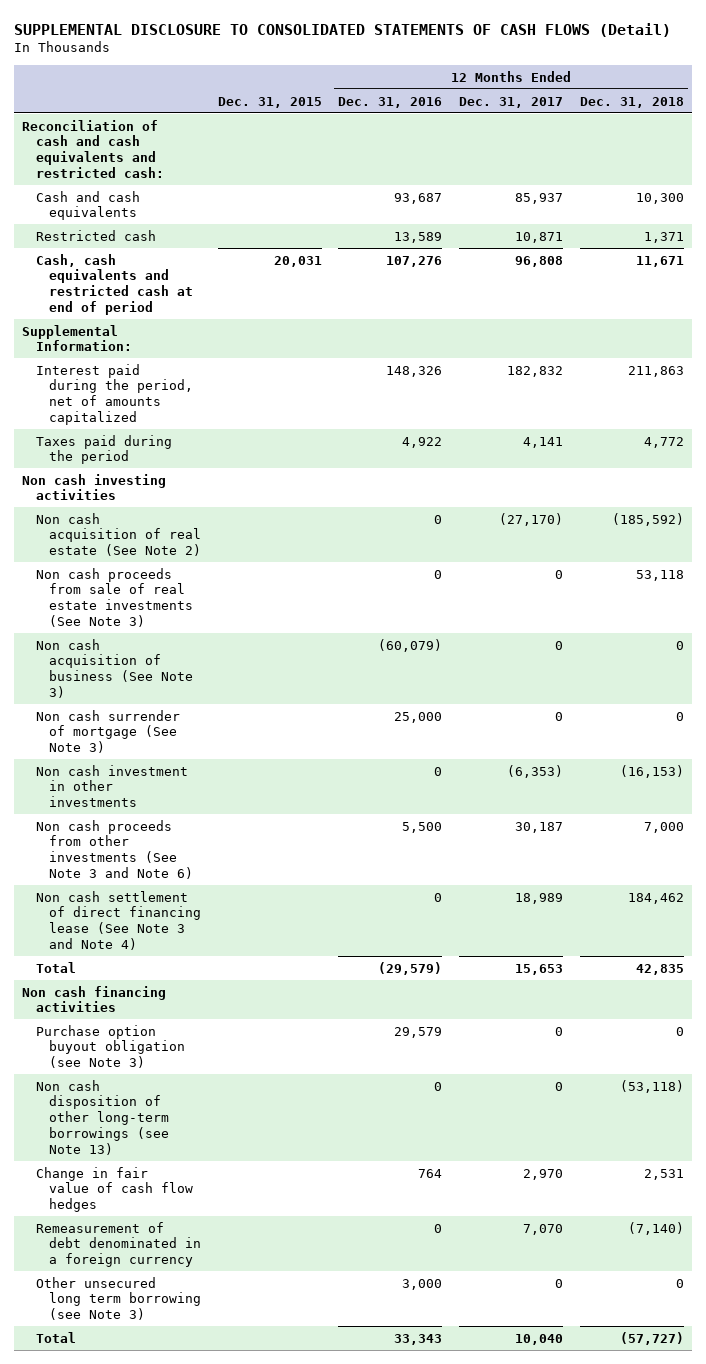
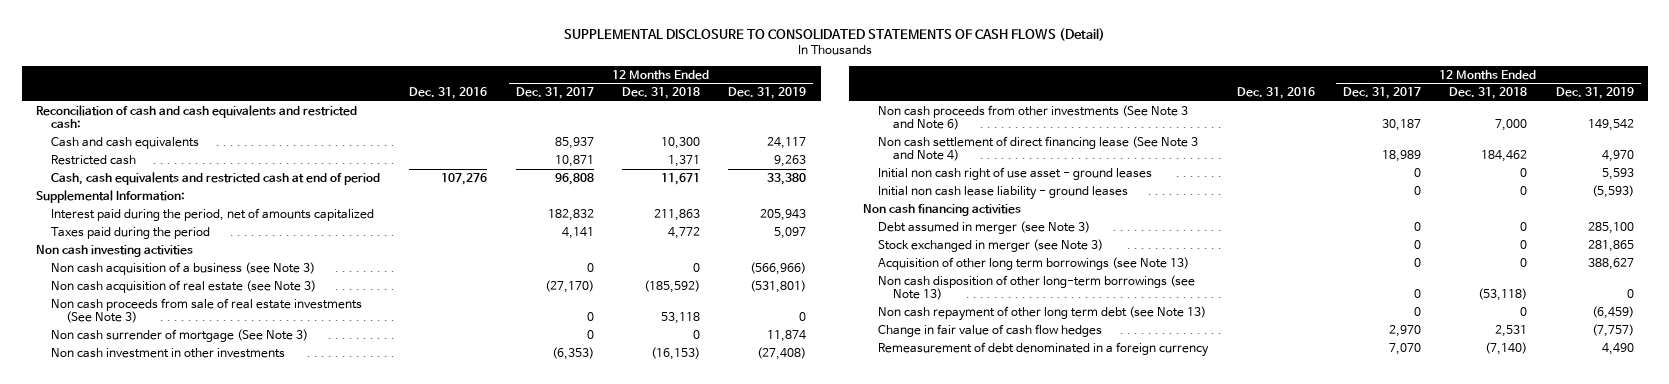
- | Dec. 31, 2015 | 12 Months Ended Dec. 31, 2016 | 12 Months Ended Dec. 31, 2017 | 12 Months Ended Dec. 31, 2018
+ | Dec. 31, 2016 | 12 Months Ended Dec. 31, 2017 | 12 Months Ended Dec. 31, 2018 | 12 Months Ended Dec. 31, 2019
- Non cash acquisition of real estate (See Note 2) | | 0 | (27,170) | (185,592)
+ Non cash acquisition of a business (see Note 3) | | 0 | 0 | (566,966)
+ Non cash acquisition of real estate (see Note 3) | | (27,170) | (185,592) | (531,801)
- Non cash acquisition of business (See Note 3) | | (60,079) | 0 | 0
- Total | | (29,579) | 15,653 | 42,835
+ Initial non cash right of use asset - ground leases | | 0 | 0 | 5,593
+ Initial non cash lease liability - ground leases | | 0 | 0 | (5,593)
- Purchase option buyout obligation (see Note 3) | | 29,579 | 0 | 0
+ Debt assumed in merger (see Note 3) | | 0 | 0 | 285,100
+ Stock exchanged in merger (see Note 3) | | 0 | 0 | 281,865
+ Acquisition of other long term borrowings (see Note 13) | | 0 | 0 | 388,627
+ Non cash repayment of other long term debt (see Note 13) | | 0 | 0 | (6,459)
- Other unsecured long term borrowing (see Note 3) | | 3,000 | 0 | 0
- Total | | 33,343 | 10,040 | (57,727)

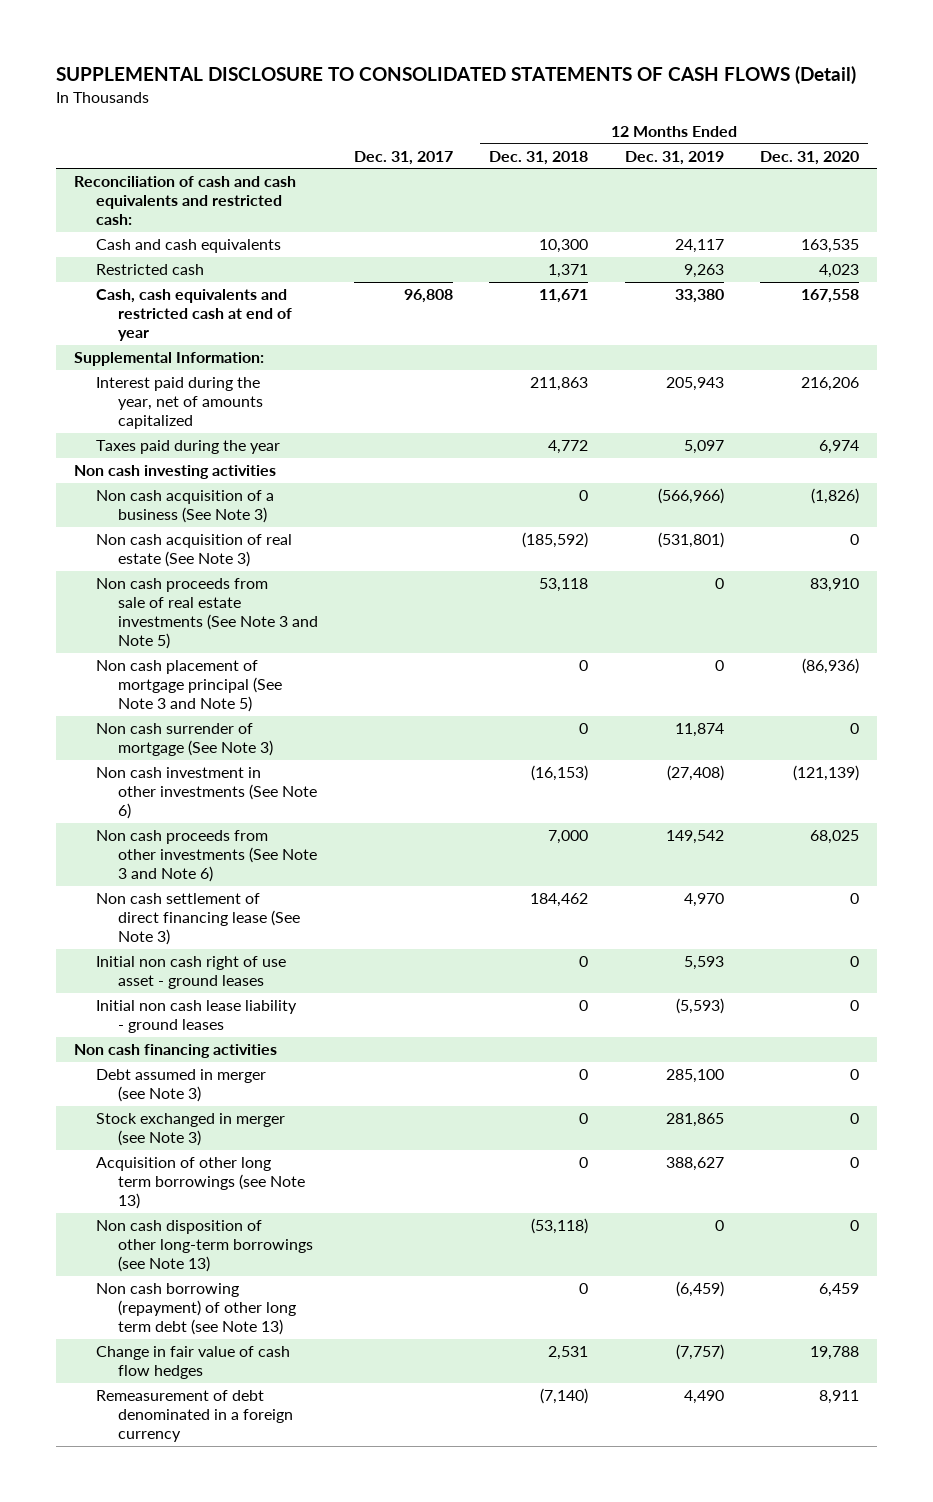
- | Dec. 31, 2016 | 12 Months Ended Dec. 31, 2017 | 12 Months Ended Dec. 31, 2018 | 12 Months Ended Dec. 31, 2019
+ | Dec. 31, 2017 | 12 Months Ended Dec. 31, 2018 | 12 Months Ended Dec. 31, 2019 | 12 Months Ended Dec. 31, 2020
- Cash, cash equivalents and restricted cash at end of period | 107,276 | 96,808 | 11,671 | 33,380
+ Cash, cash equivalents and restricted cash at end of year | 96,808 | 11,671 | 33,380 | 167,558
- Interest paid during the period, net of amounts capitalized | | 182,832 | 211,863 | 205,943
- Taxes paid during the period | | 4,141 | 4,772 | 5,097
+ Interest paid during the year, net of amounts capitalized | | 211,863 | 205,943 | 216,206
+ Taxes paid during the year | | 4,772 | 5,097 | 6,974
- Non cash acquisition of a business (see Note 3) | | 0 | 0 | (566,966)
- Non cash acquisition of real estate (see Note 3) | | (27,170) | (185,592) | (531,801)
- Non cash proceeds from sale of real estate investments (See Note 3) | | 0 | 53,118 | 0
+ Non cash acquisition of a business (See Note 3) | | 0 | (566,966) | (1,826)
+ Non cash acquisition of real estate (See Note 3) | | (185,592) | (531,801) | 0
+ Non cash proceeds from sale of real estate investments (See Note 3 and Note 5) | | 53,118 | 0 | 83,910
+ Non cash placement of mortgage principal (See Note 3 and Note 5) | | 0 | 0 | (86,936)
- Non cash investment in other investments | | (6,353) | (16,153) | (27,408)
+ Non cash investment in other investments (See Note 6) | | (16,153) | (27,408) | (121,139)
- Non cash settlement of direct financing lease (See Note 3 and Note 4) | | 18,989 | 184,462 | 4,970
+ Non cash settlement of direct financing lease (See Note 3) | | 184,462 | 4,970 | 0
- Non cash repayment of other long term debt (see Note 13) | | 0 | 0 | (6,459)
+ Non cash borrowing (repayment) of other long term debt (see Note 13) | | 0 | (6,459) | 6,459

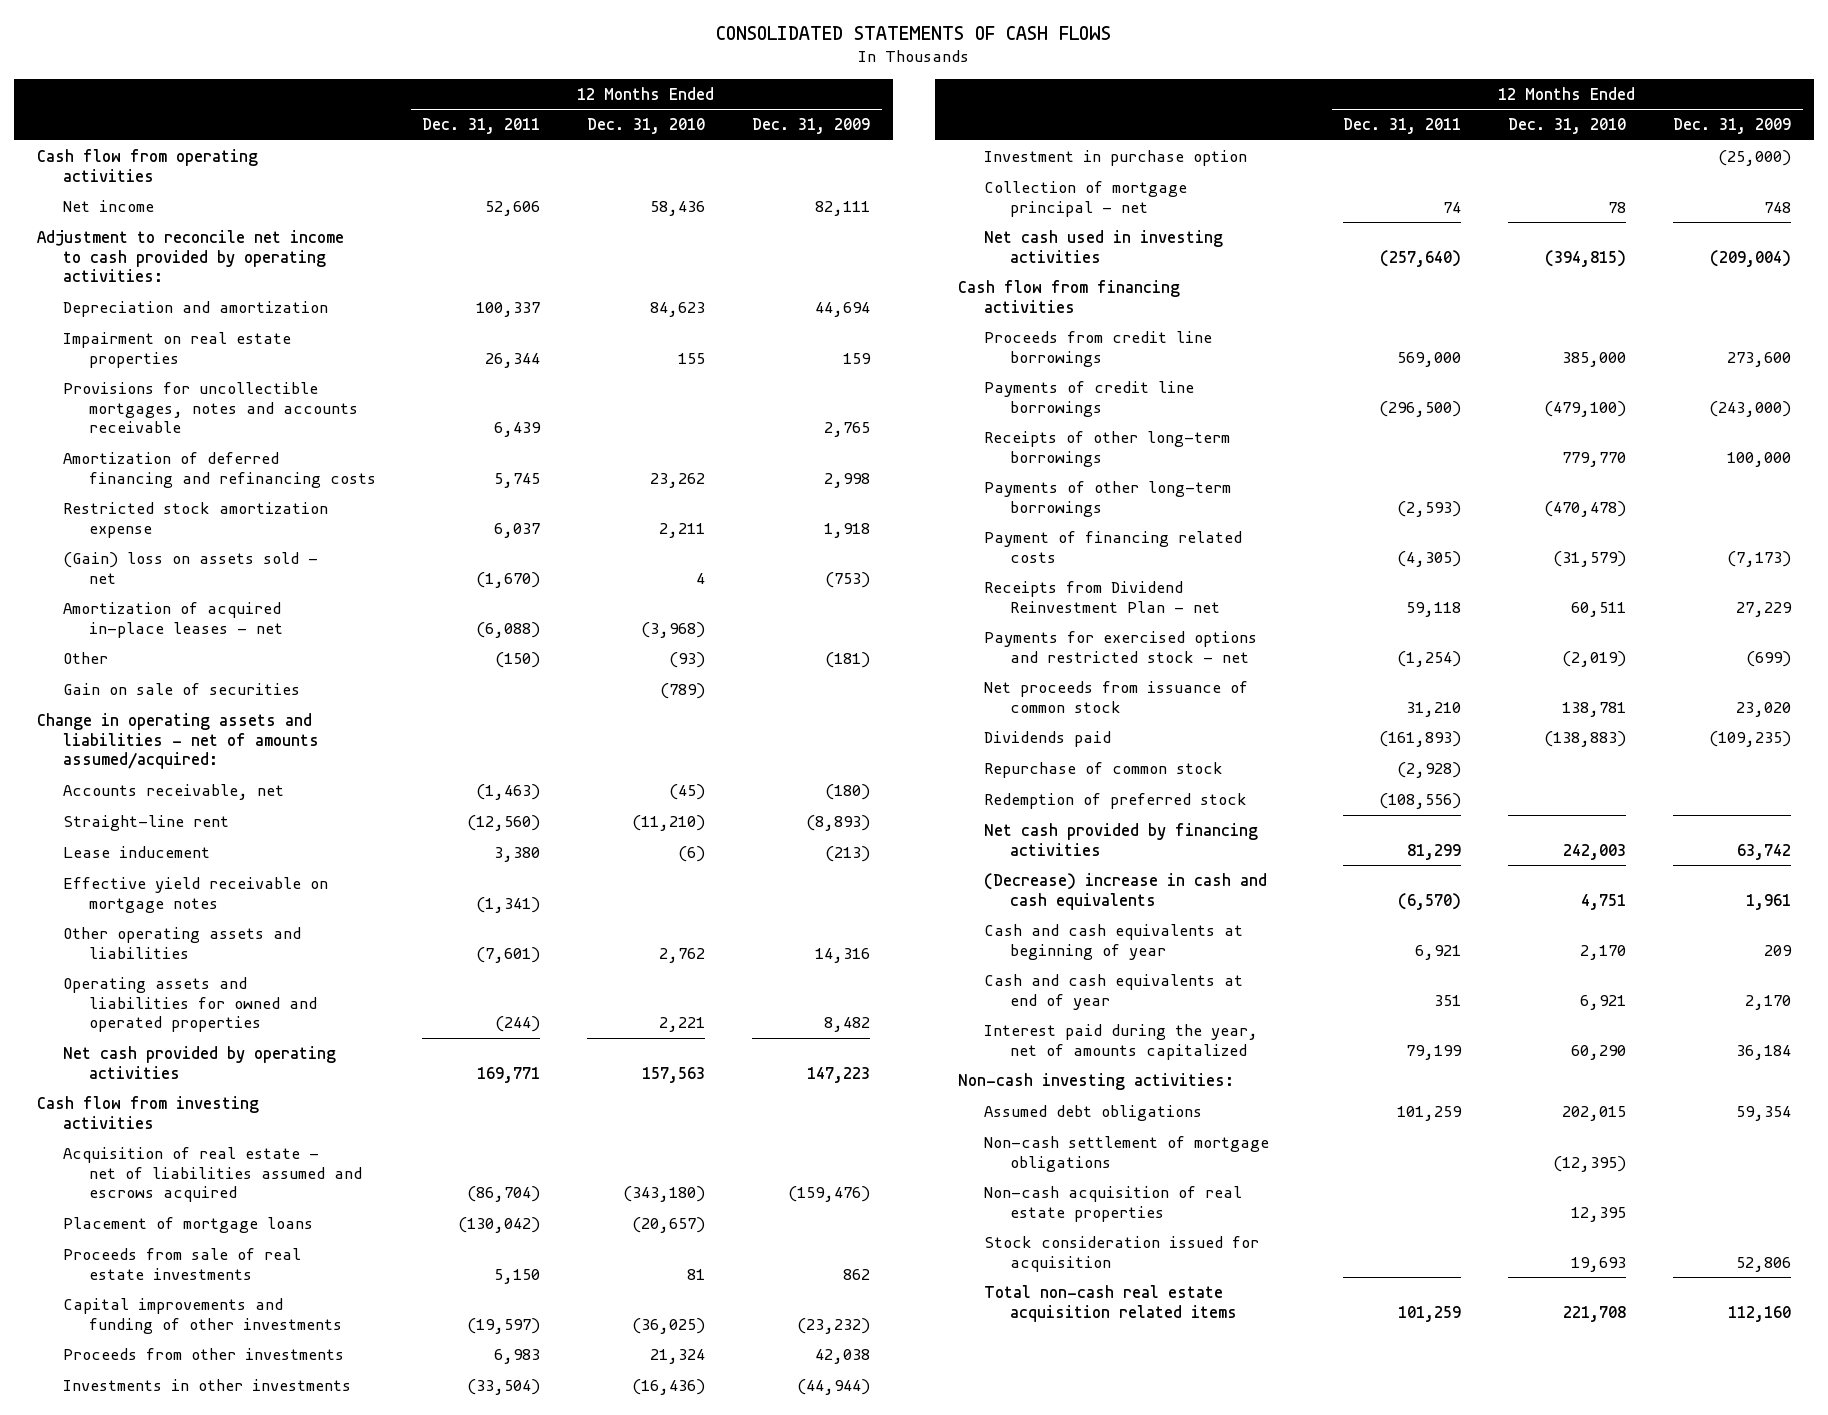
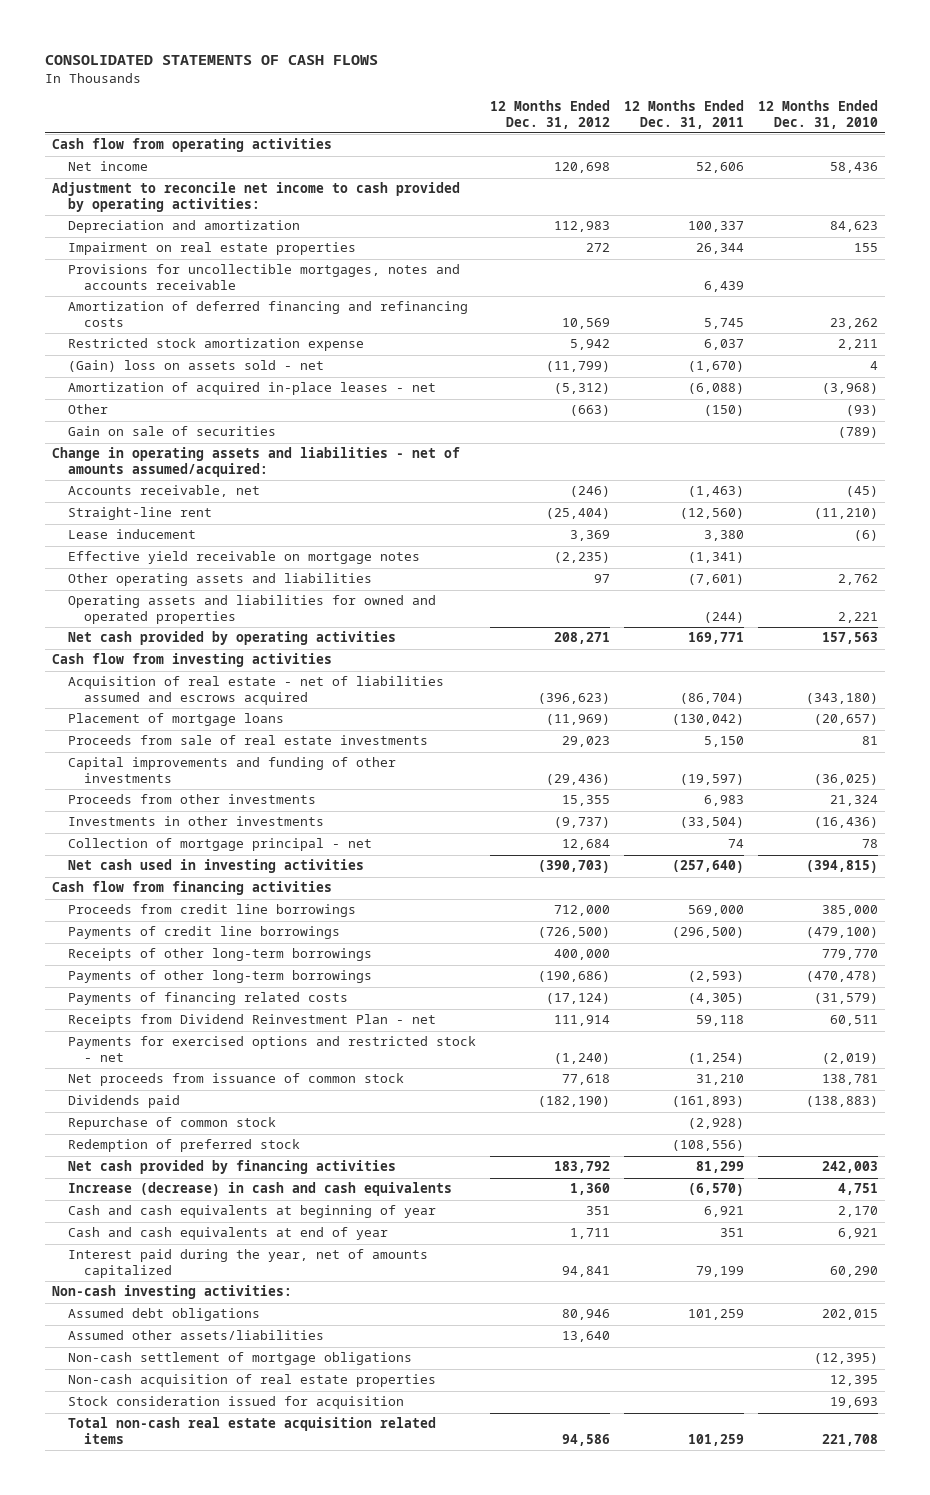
- | 12 Months Ended Dec. 31, 2011 | 12 Months Ended Dec. 31, 2010 | 12 Months Ended Dec. 31, 2009
+ | 12 Months Ended Dec. 31, 2012 | 12 Months Ended Dec. 31, 2011 | 12 Months Ended Dec. 31, 2010
- Investment in purchase option | | | (25,000)
- Payment of financing related costs | (4,305) | (31,579) | (7,173)
+ Payments of financing related costs | (17,124) | (4,305) | (31,579)
- (Decrease) increase in cash and cash equivalents | (6,570) | 4,751 | 1,961
+ Increase (decrease) in cash and cash equivalents | 1,360 | (6,570) | 4,751
+ Assumed other assets/liabilities | 13,640 | |

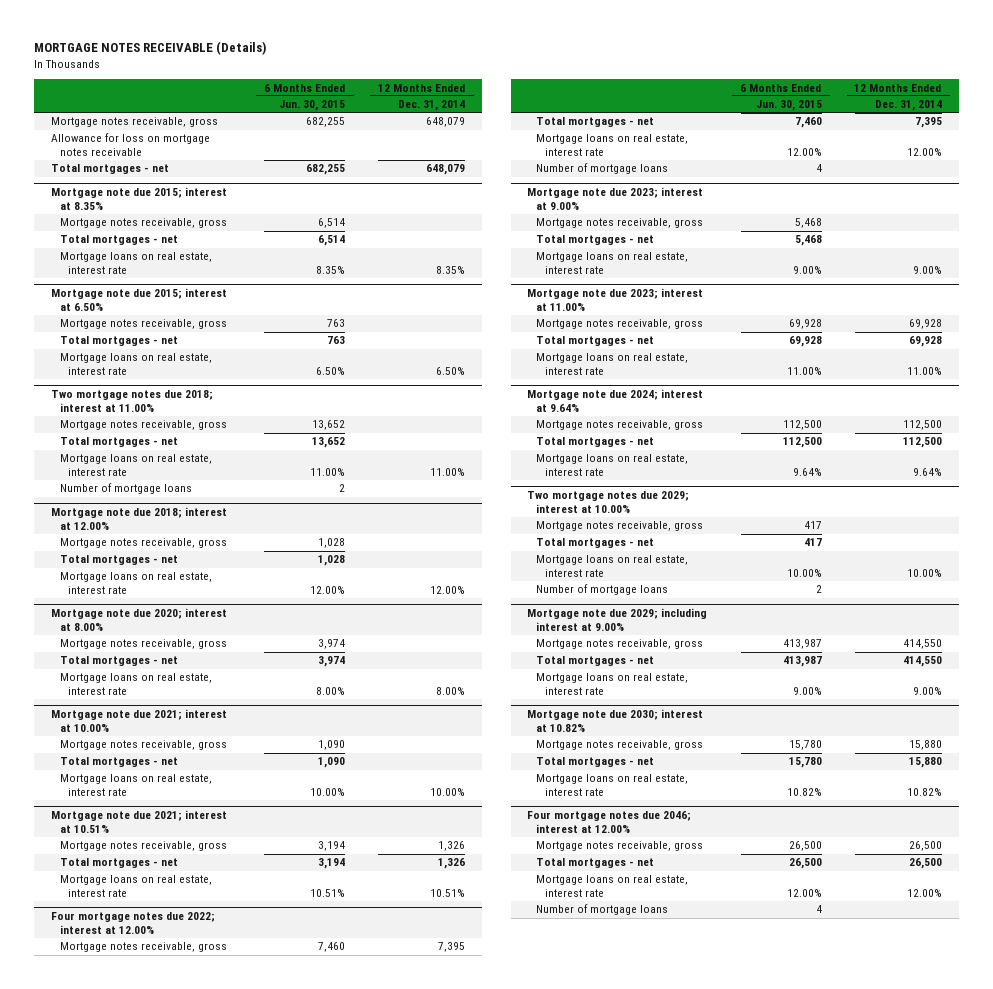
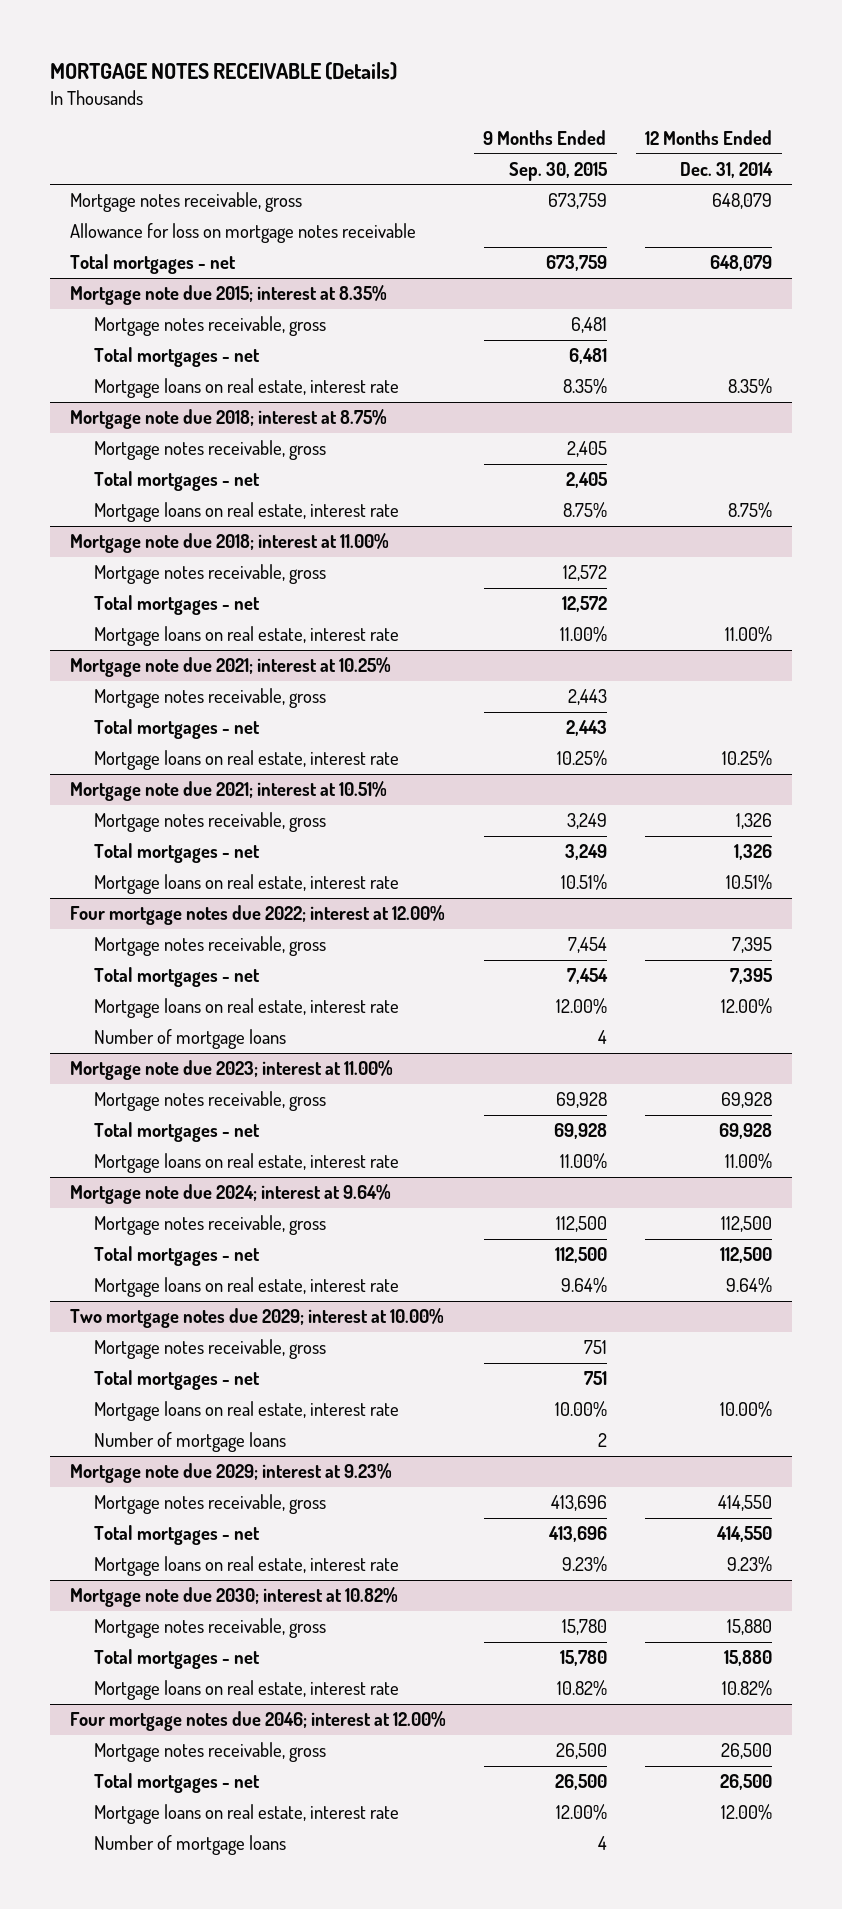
- | 6 Months Ended Jun. 30, 2015 | 12 Months Ended Dec. 31, 2014
+ | 9 Months Ended Sep. 30, 2015 | 12 Months Ended Dec. 31, 2014
- Mortgage note due 2015; interest at 6.50%
+ Mortgage note due 2018; interest at 8.75%
- Mortgage loans on real estate, interest rate | 6.50% | 6.50%
- Two mortgage notes due 2018; interest at 11.00%
+ Mortgage loans on real estate, interest rate | 8.75% | 8.75%
+ Mortgage note due 2018; interest at 11.00%
- Number of mortgage loans | 2 |
- Mortgage note due 2018; interest at 12.00%
- Mortgage notes receivable, gross | 1,028 |
- Total mortgages - net | 1,028 |
- Mortgage loans on real estate, interest rate | 12.00% | 12.00%
- Mortgage note due 2020; interest at 8.00%
- Mortgage notes receivable, gross | 3,974 |
- Total mortgages - net | 3,974 |
- Mortgage loans on real estate, interest rate | 8.00% | 8.00%
- Mortgage note due 2021; interest at 10.00%
+ Mortgage note due 2021; interest at 10.25%
- Mortgage loans on real estate, interest rate | 10.00% | 10.00%
+ Mortgage loans on real estate, interest rate | 10.25% | 10.25%
- Mortgage note due 2023; interest at 9.00%
- Mortgage notes receivable, gross | 5,468 |
- Total mortgages - net | 5,468 |
- Mortgage loans on real estate, interest rate | 9.00% | 9.00%
- Mortgage note due 2029; including interest at 9.00%
+ Mortgage note due 2029; interest at 9.23%
- Mortgage loans on real estate, interest rate | 9.00% | 9.00%
+ Mortgage loans on real estate, interest rate | 9.23% | 9.23%

